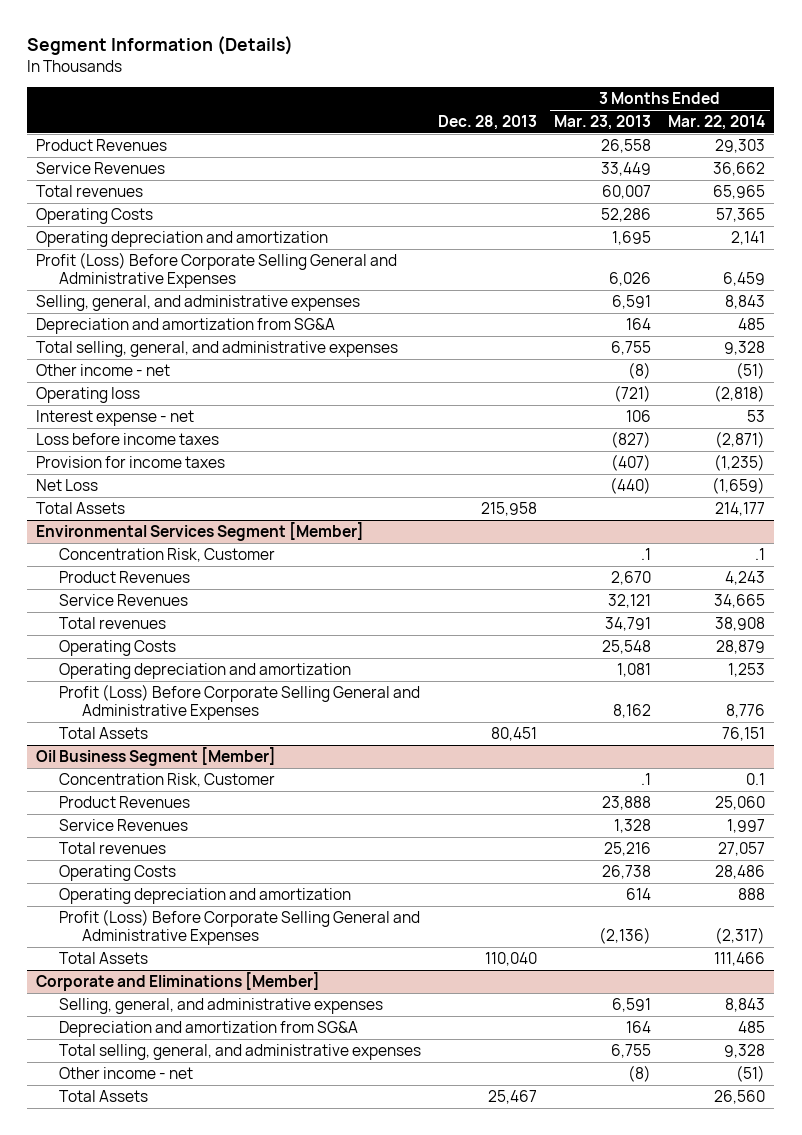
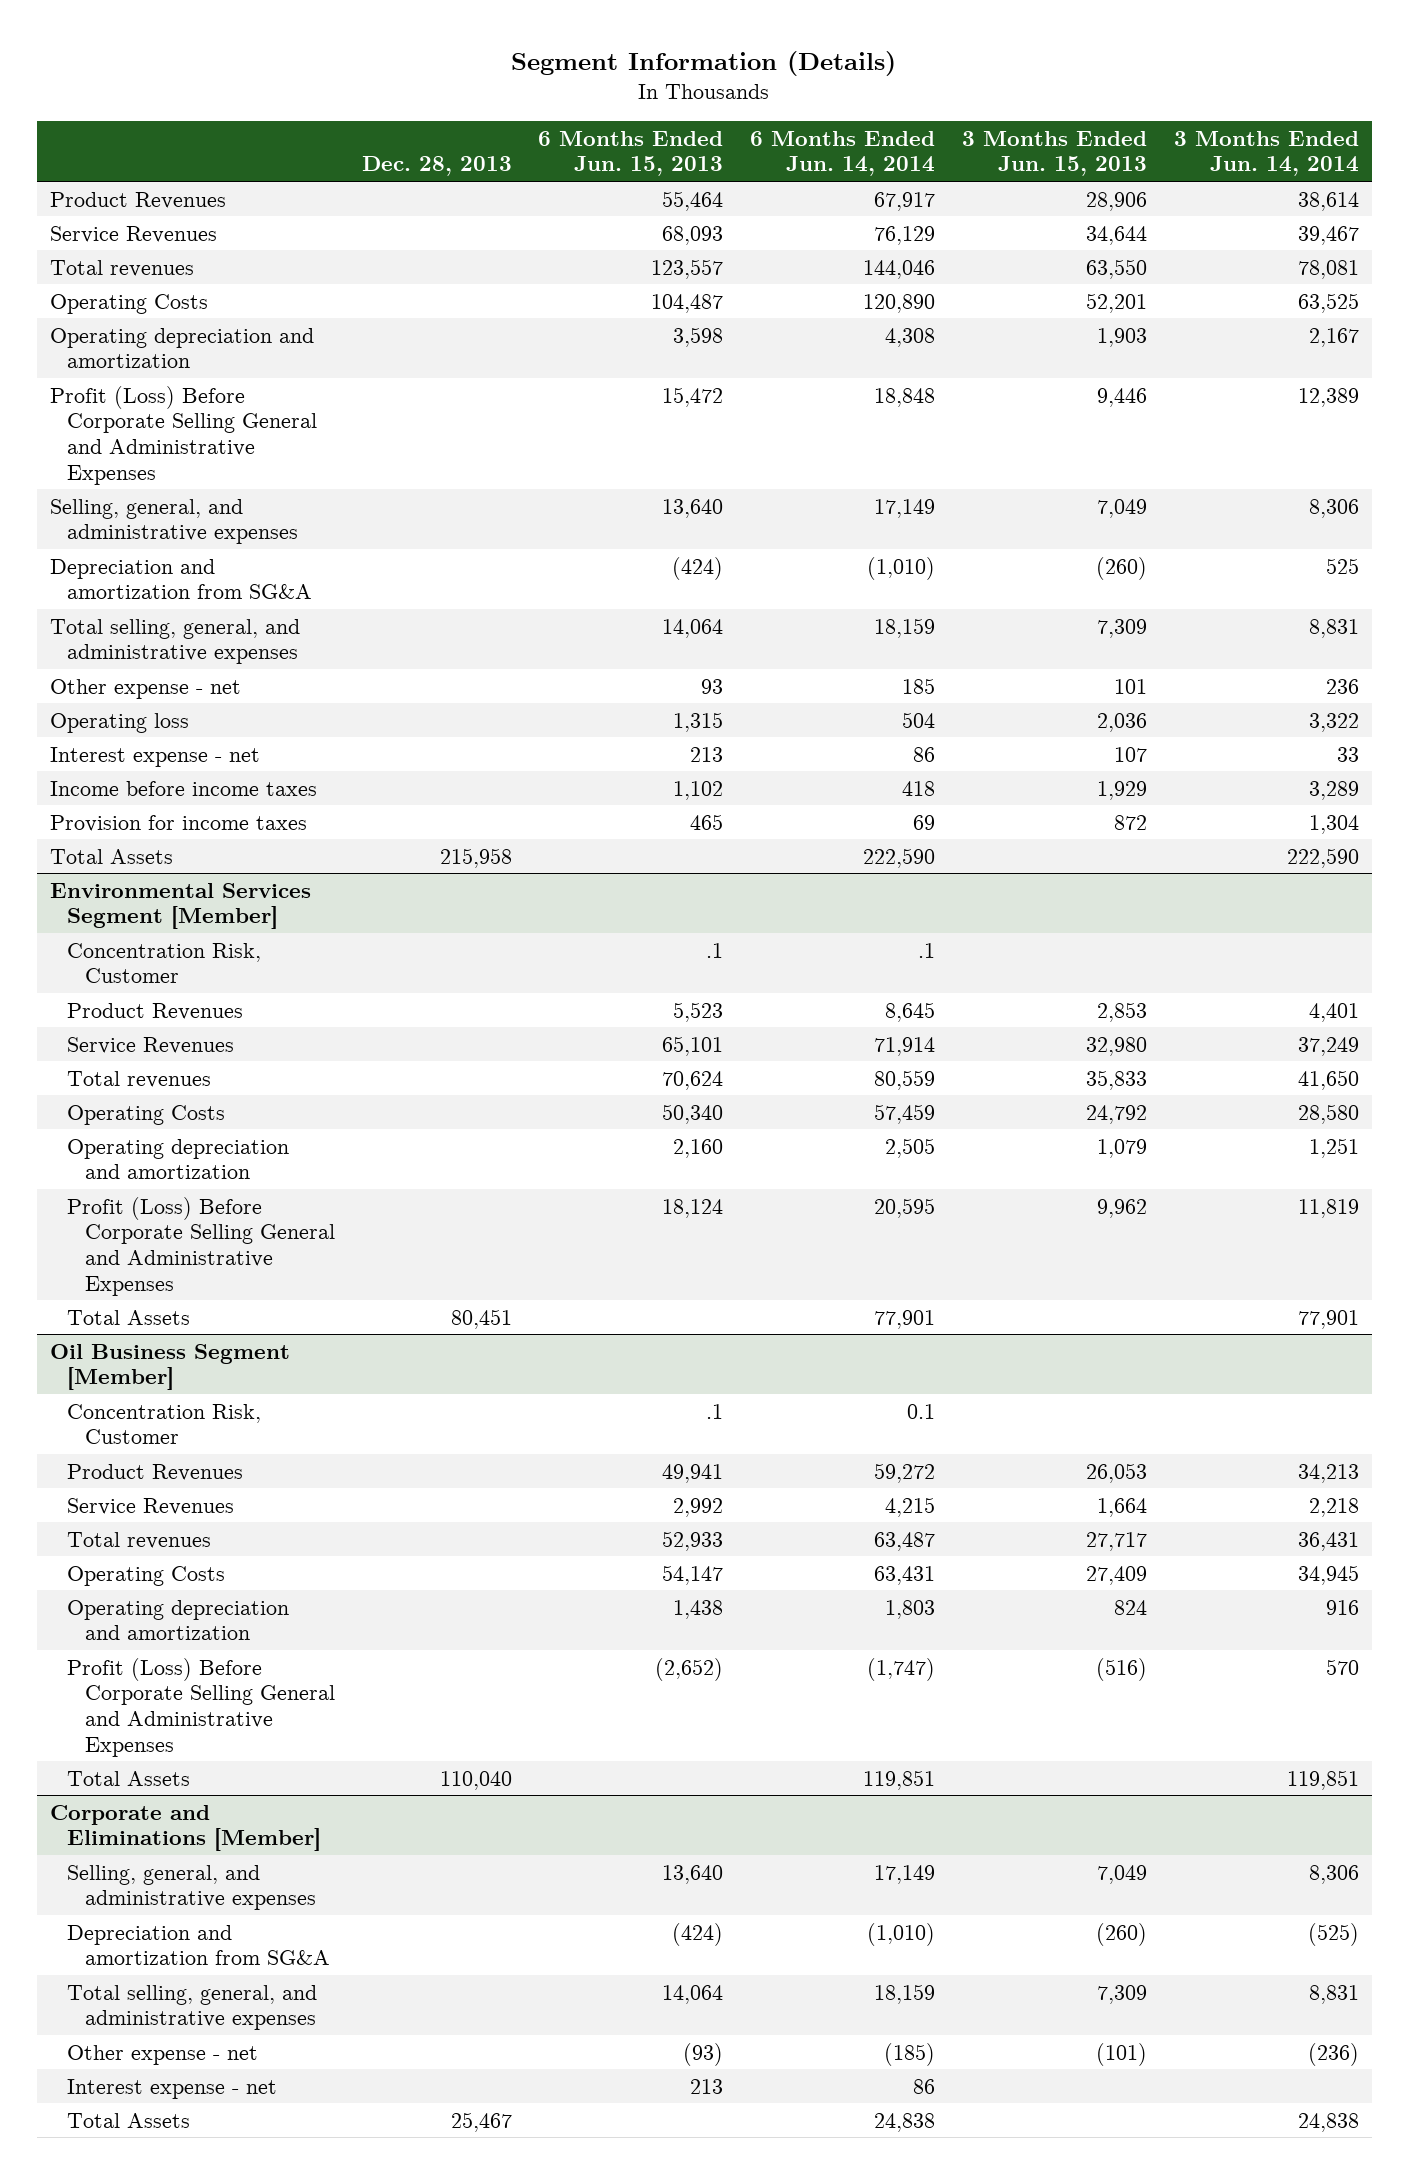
- | Dec. 28, 2013 | 3 Months Ended Mar. 23, 2013 | 3 Months Ended Mar. 22, 2014
+ | Dec. 28, 2013 | 6 Months Ended Jun. 15, 2013 | 6 Months Ended Jun. 14, 2014 | 3 Months Ended Jun. 15, 2013 | 3 Months Ended Jun. 14, 2014
- Other income - net | | (8) | (51)
+ Other expense - net | | 93 | 185 | 101 | 236
- Loss before income taxes | | (827) | (2,871)
+ Income before income taxes | | 1,102 | 418 | 1,929 | 3,289
- Net Loss | | (440) | (1,659)
@ Corporate and Eliminations [Member]
- Other income - net | | (8) | (51)
+ Other expense - net | | (93) | (185) | (101) | (236)
+ Interest expense - net | | 213 | 86 | |

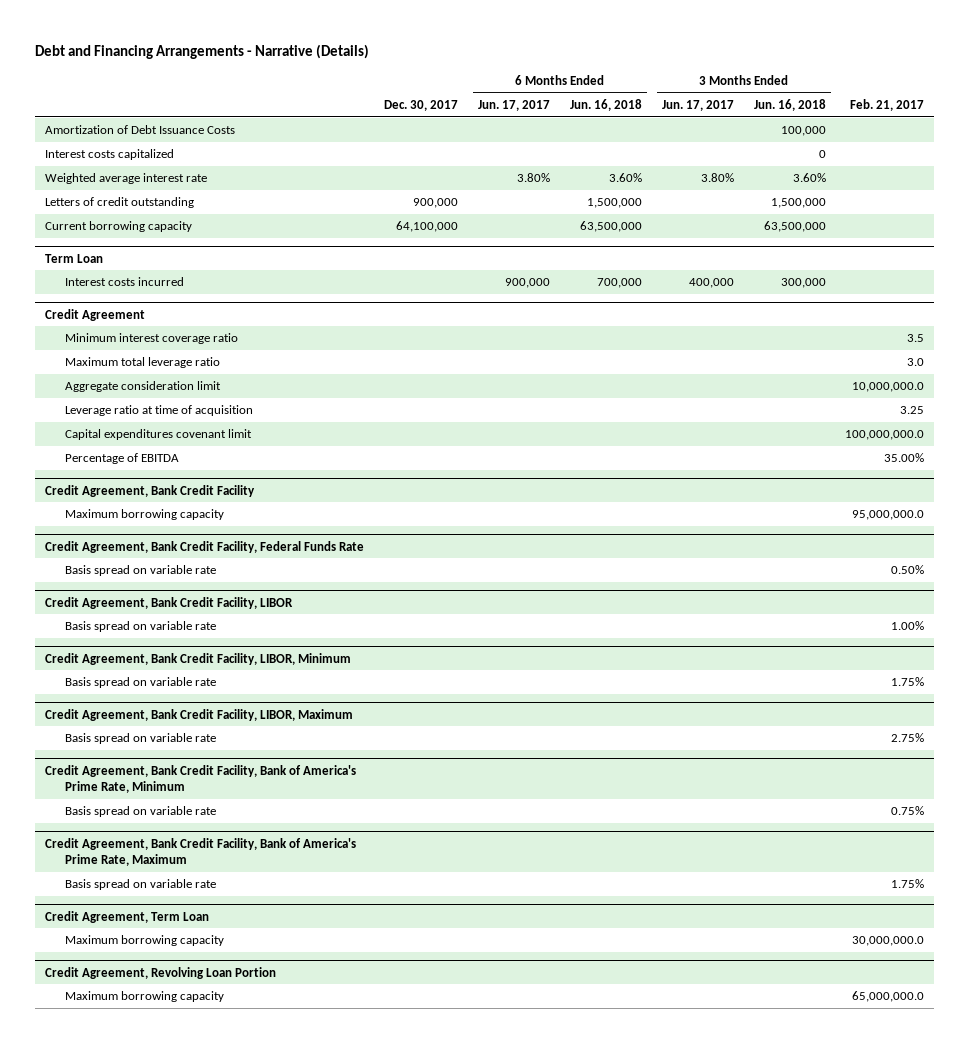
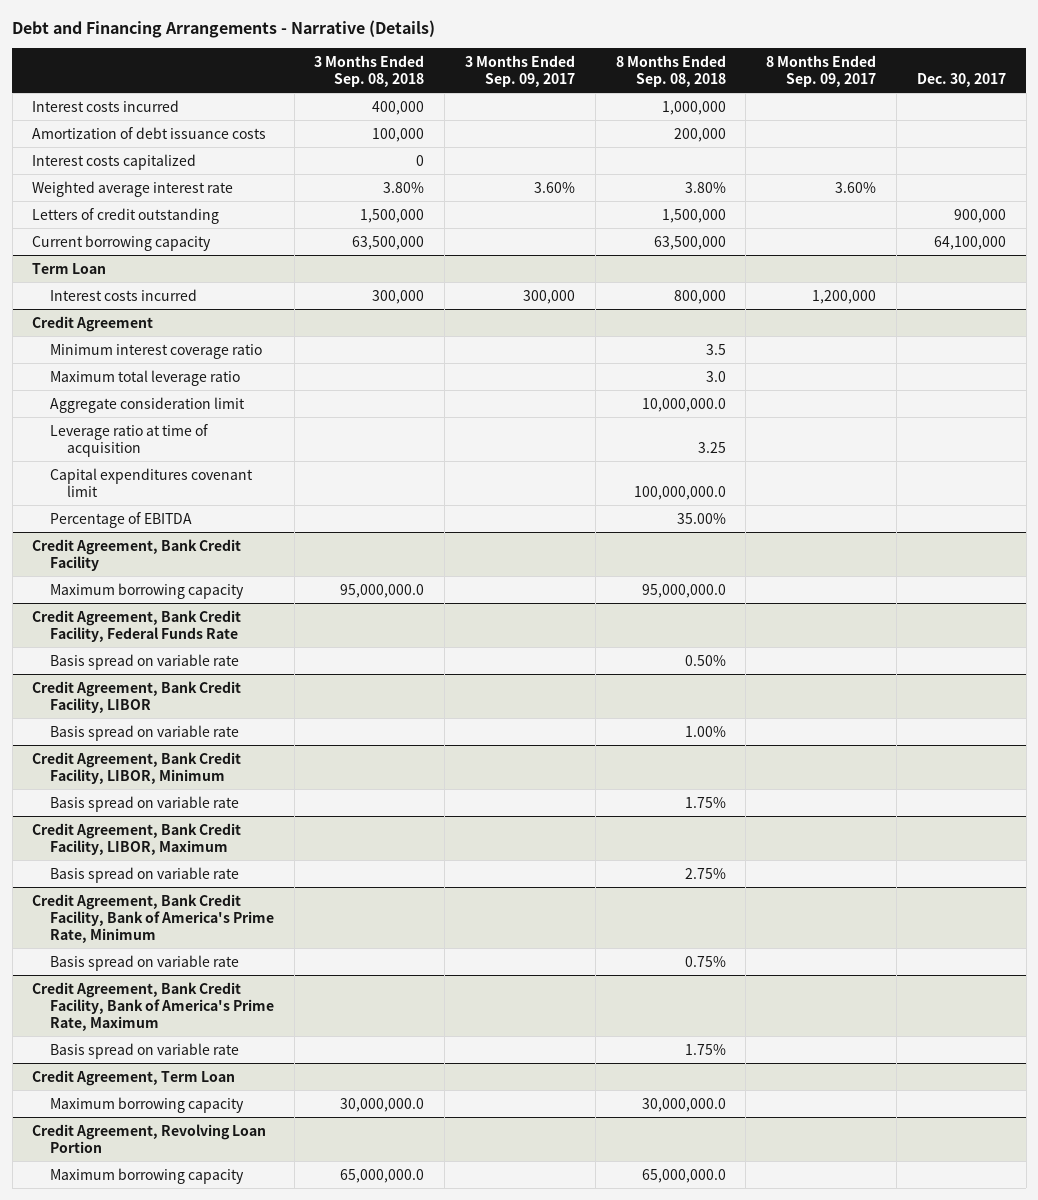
- | Dec. 30, 2017 | 6 Months Ended Jun. 17, 2017 | 6 Months Ended Jun. 16, 2018 | 3 Months Ended Jun. 17, 2017 | 3 Months Ended Jun. 16, 2018 | Feb. 21, 2017
+ | 3 Months Ended Sep. 08, 2018 | 3 Months Ended Sep. 09, 2017 | 8 Months Ended Sep. 08, 2018 | 8 Months Ended Sep. 09, 2017 | Dec. 30, 2017
- Amortization of Debt Issuance Costs | | | | | 100,000 |
+ Interest costs incurred | 400,000 | | 1,000,000 | |
+ Amortization of debt issuance costs | 100,000 | | 200,000 | |

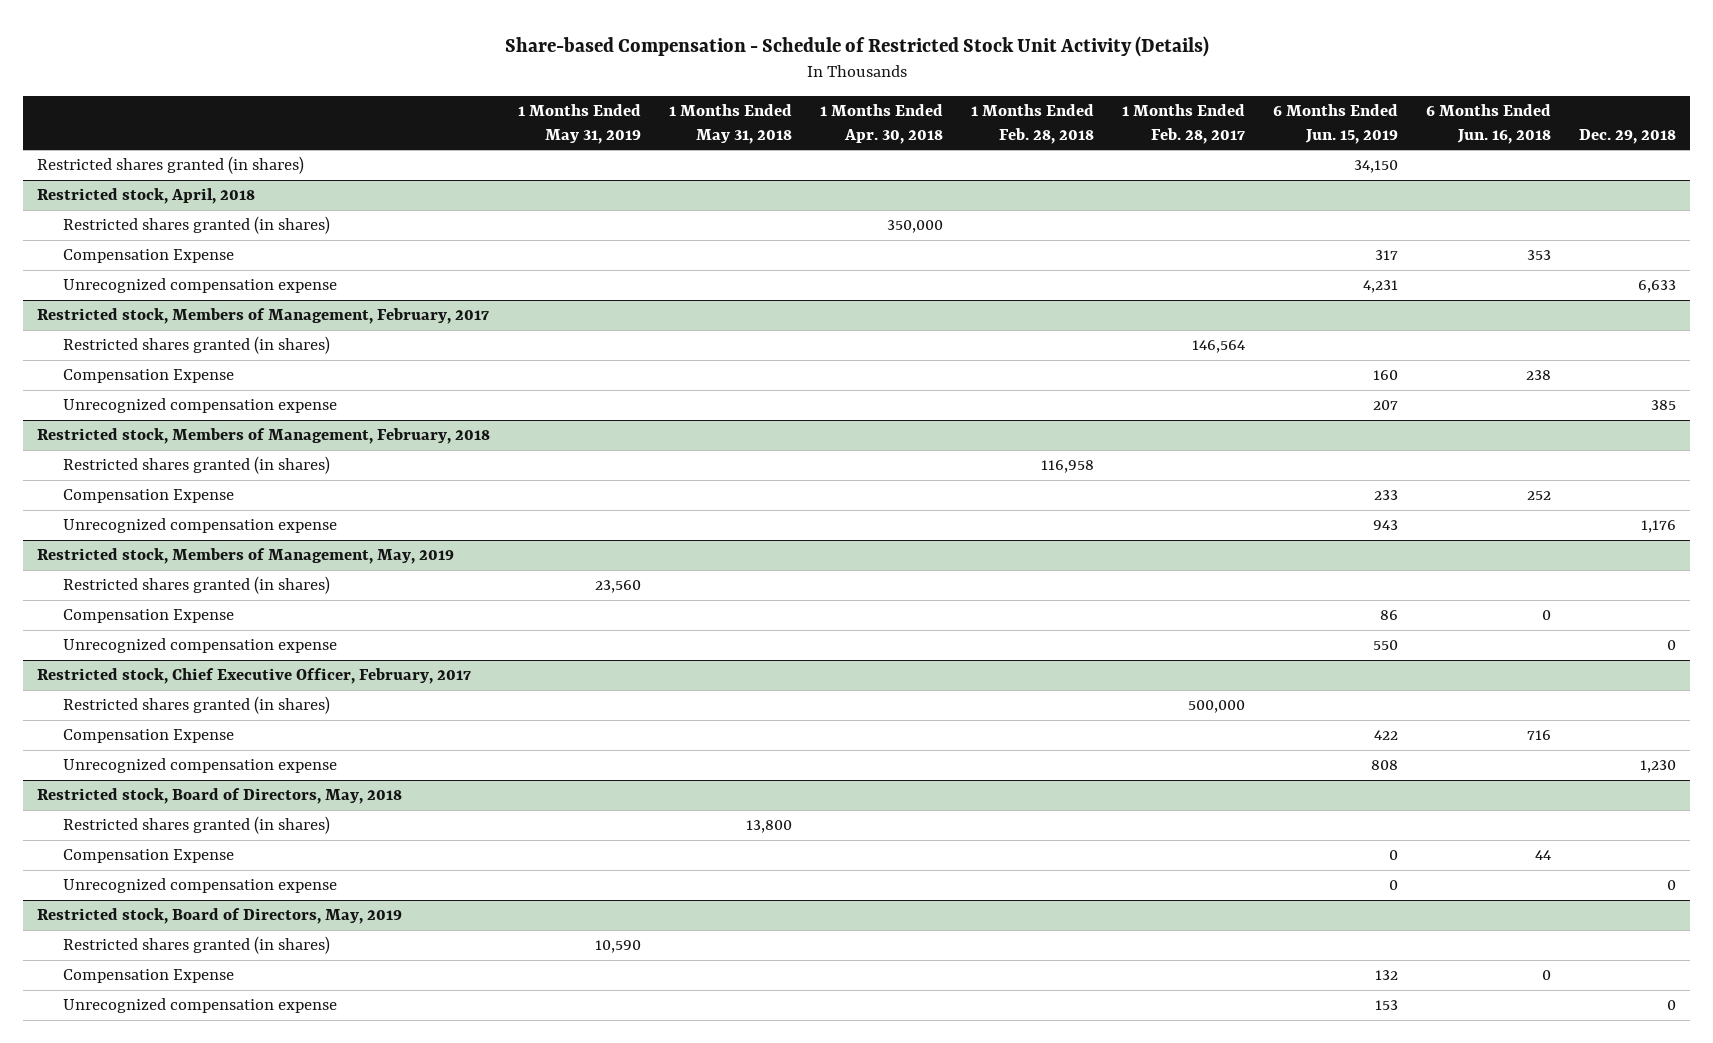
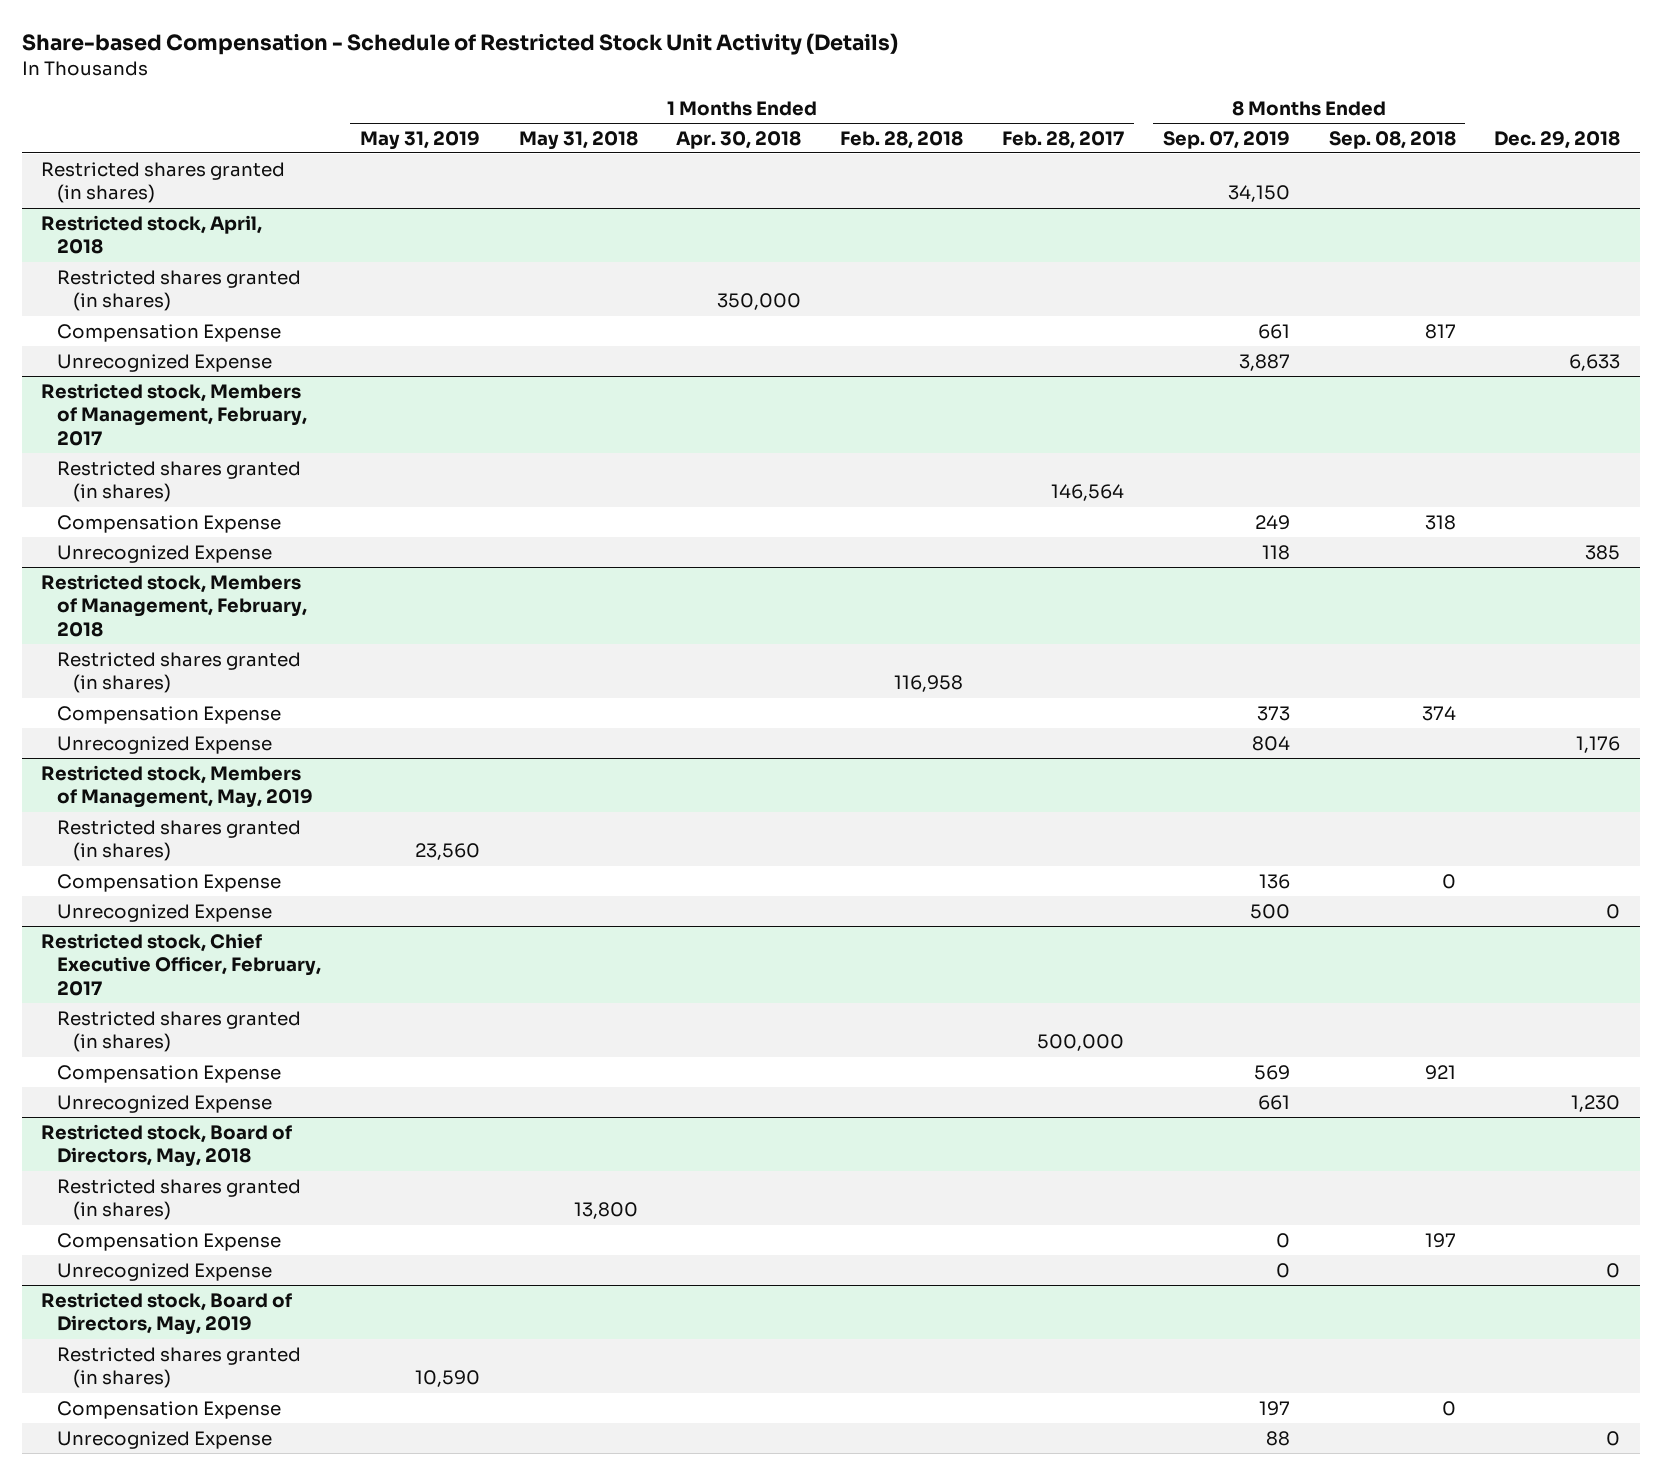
- | 1 Months Ended May 31, 2019 | 1 Months Ended May 31, 2018 | 1 Months Ended Apr. 30, 2018 | 1 Months Ended Feb. 28, 2018 | 1 Months Ended Feb. 28, 2017 | 6 Months Ended Jun. 15, 2019 | 6 Months Ended Jun. 16, 2018 | Dec. 29, 2018
+ | 1 Months Ended May 31, 2019 | 1 Months Ended May 31, 2018 | 1 Months Ended Apr. 30, 2018 | 1 Months Ended Feb. 28, 2018 | 1 Months Ended Feb. 28, 2017 | 8 Months Ended Sep. 07, 2019 | 8 Months Ended Sep. 08, 2018 | Dec. 29, 2018
@ Restricted stock, April, 2018
- Unrecognized compensation expense | | | | | | 4,231 | | 6,633
+ Unrecognized Expense | | | | | | 3,887 | | 6,633
@ Restricted stock, Members of Management, February, 2017
- Unrecognized compensation expense | | | | | | 207 | | 385
+ Unrecognized Expense | | | | | | 118 | | 385
@ Restricted stock, Members of Management, February, 2018
- Unrecognized compensation expense | | | | | | 943 | | 1,176
+ Unrecognized Expense | | | | | | 804 | | 1,176
@ Restricted stock, Members of Management, May, 2019
- Unrecognized compensation expense | | | | | | 550 | | 0
+ Unrecognized Expense | | | | | | 500 | | 0
@ Restricted stock, Chief Executive Officer, February, 2017
- Unrecognized compensation expense | | | | | | 808 | | 1,230
+ Unrecognized Expense | | | | | | 661 | | 1,230
@ Restricted stock, Board of Directors, May, 2018
- Unrecognized compensation expense | | | | | | 0 | | 0
+ Unrecognized Expense | | | | | | 0 | | 0
@ Restricted stock, Board of Directors, May, 2019
- Unrecognized compensation expense | | | | | | 153 | | 0
+ Unrecognized Expense | | | | | | 88 | | 0

